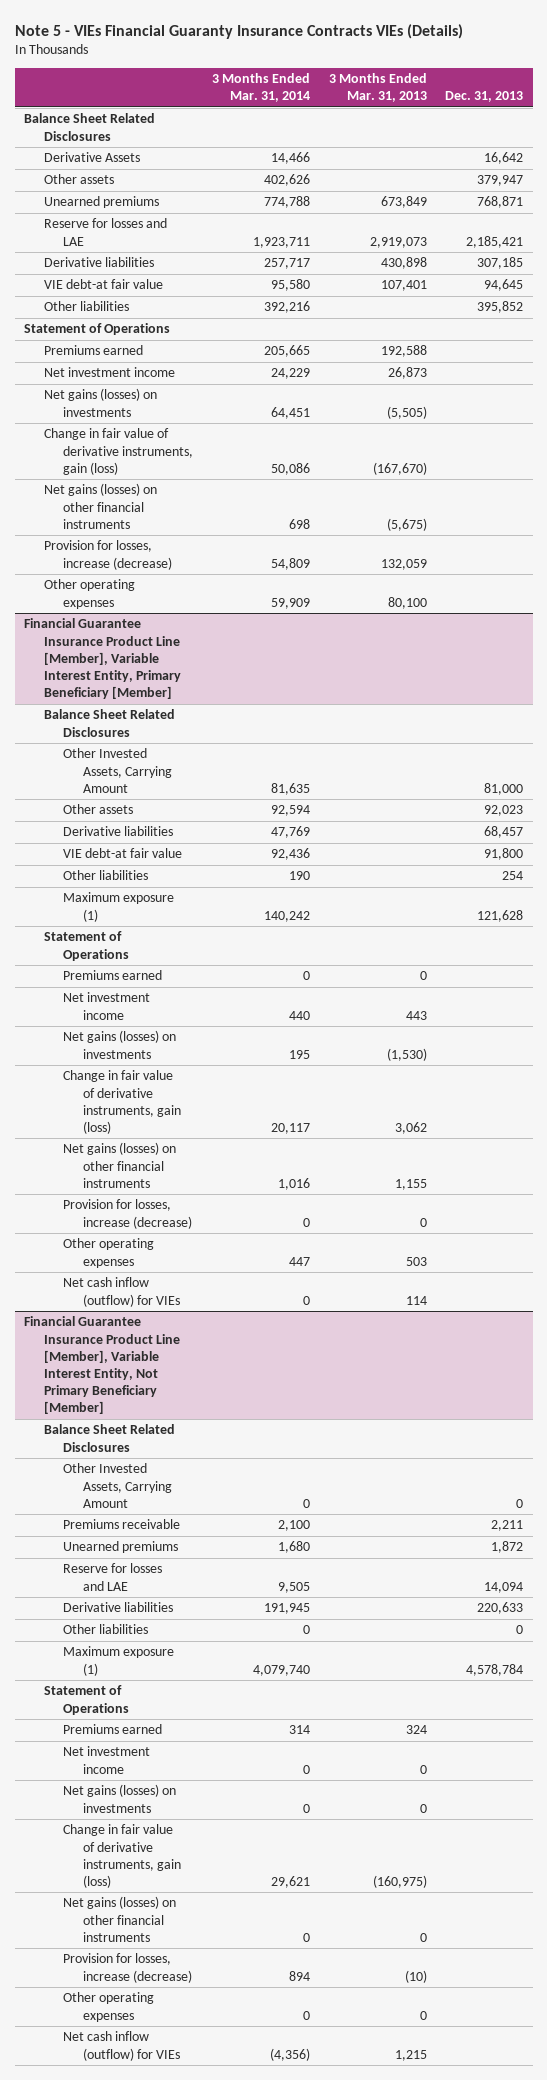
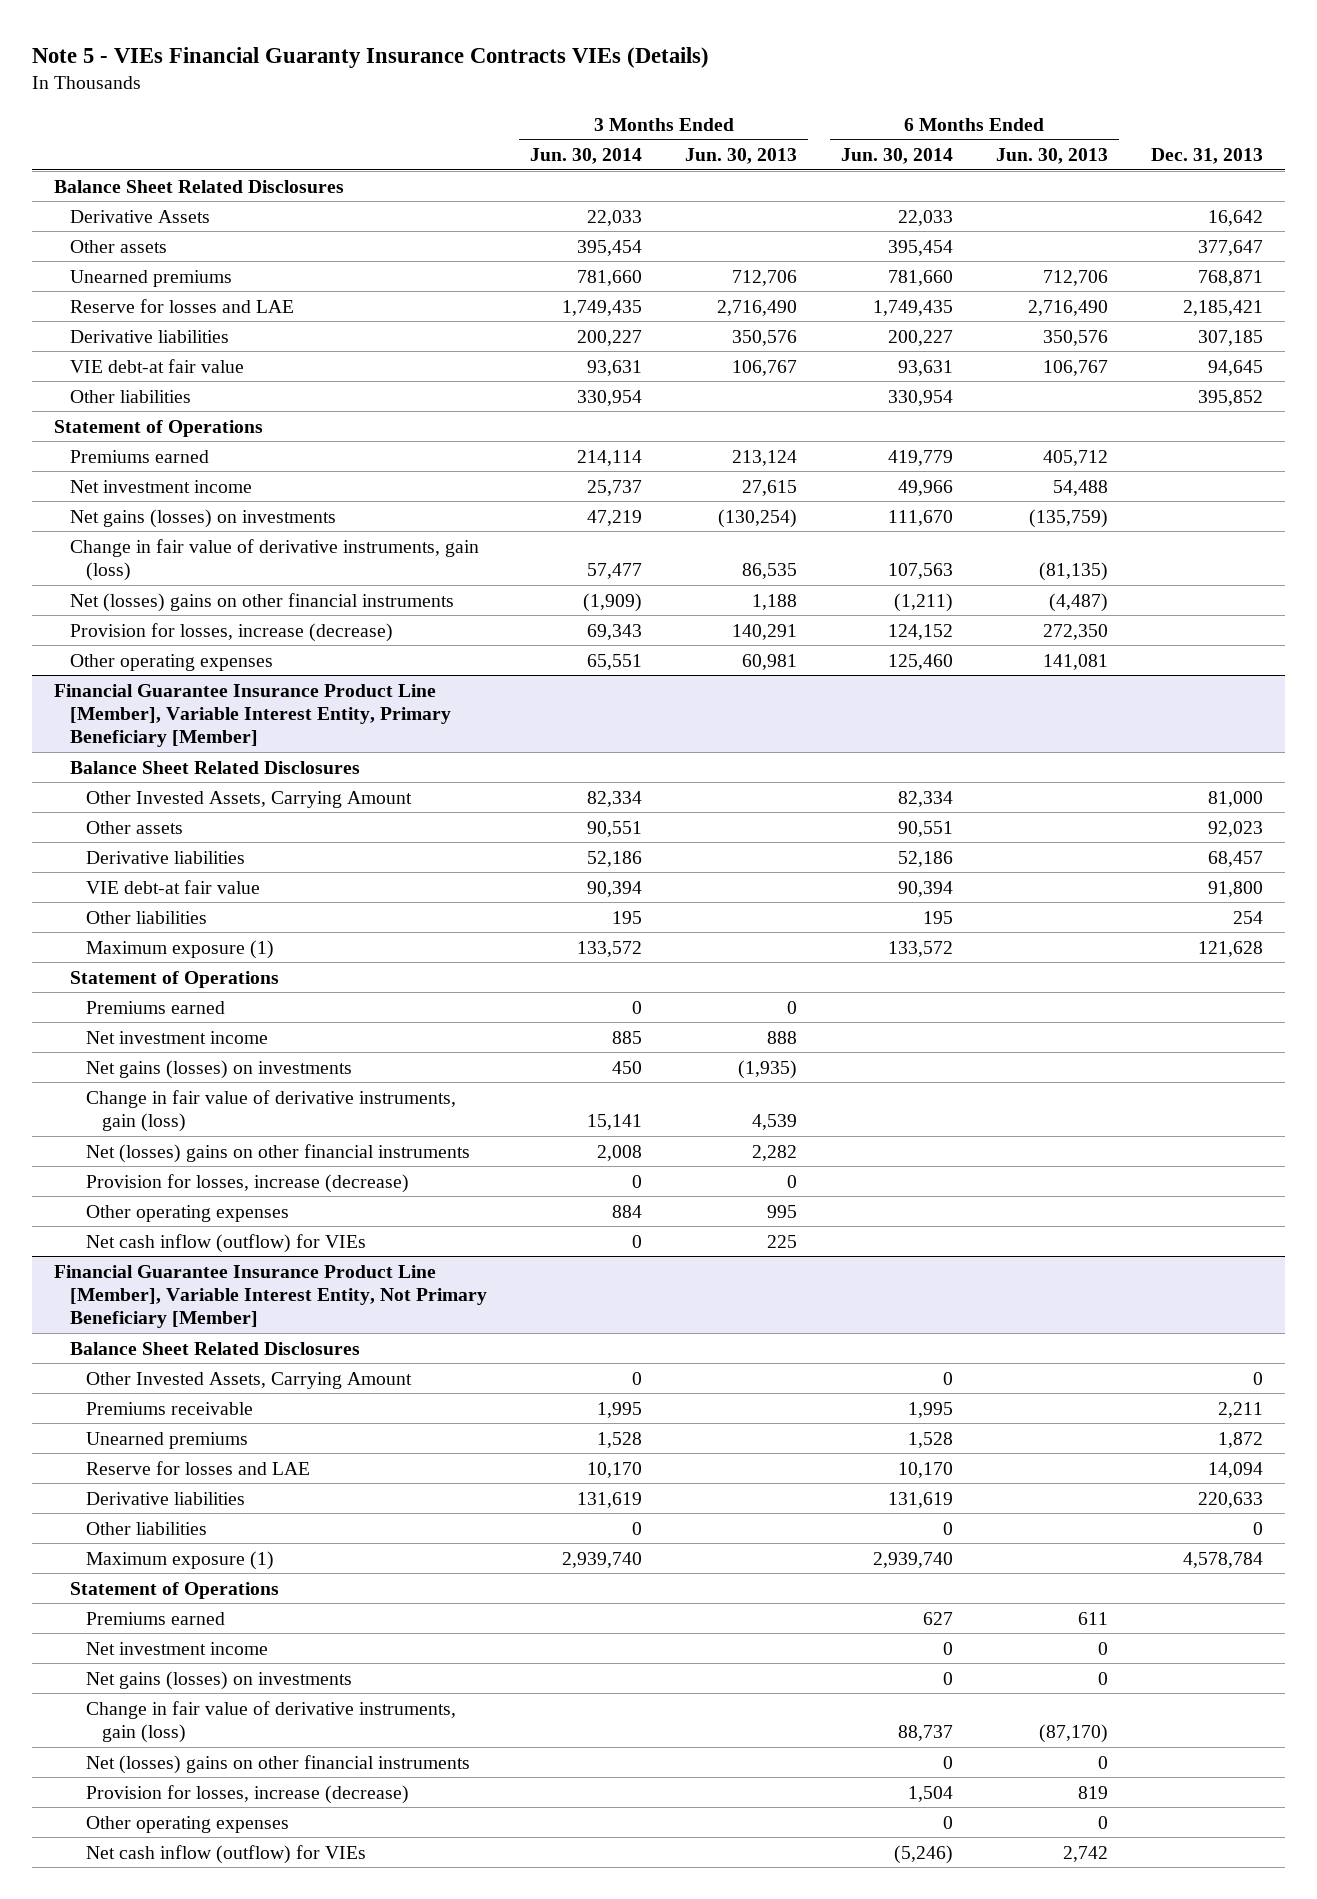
- | 3 Months Ended Mar. 31, 2014 | 3 Months Ended Mar. 31, 2013 | Dec. 31, 2013
+ | 3 Months Ended Jun. 30, 2014 | 3 Months Ended Jun. 30, 2013 | 6 Months Ended Jun. 30, 2014 | 6 Months Ended Jun. 30, 2013 | Dec. 31, 2013
- Other assets | 402,626 | | 379,947
+ Other assets | 395,454 | | 395,454 | | 377,647
- Net gains (losses) on other financial instruments | 698 | (5,675) |
+ Net (losses) gains on other financial instruments | (1,909) | 1,188 | (1,211) | (4,487) |
@ Financial Guarantee Insurance Product Line [Member], Variable Interest Entity, Primary Beneficiary [Member]
- Net gains (losses) on other financial instruments | 1,016 | 1,155 |
+ Net (losses) gains on other financial instruments | 2,008 | 2,282 | | |
@ Financial Guarantee Insurance Product Line [Member], Variable Interest Entity, Not Primary Beneficiary [Member]
- Net gains (losses) on other financial instruments | 0 | 0 |
+ Net (losses) gains on other financial instruments | | | 0 | 0 |

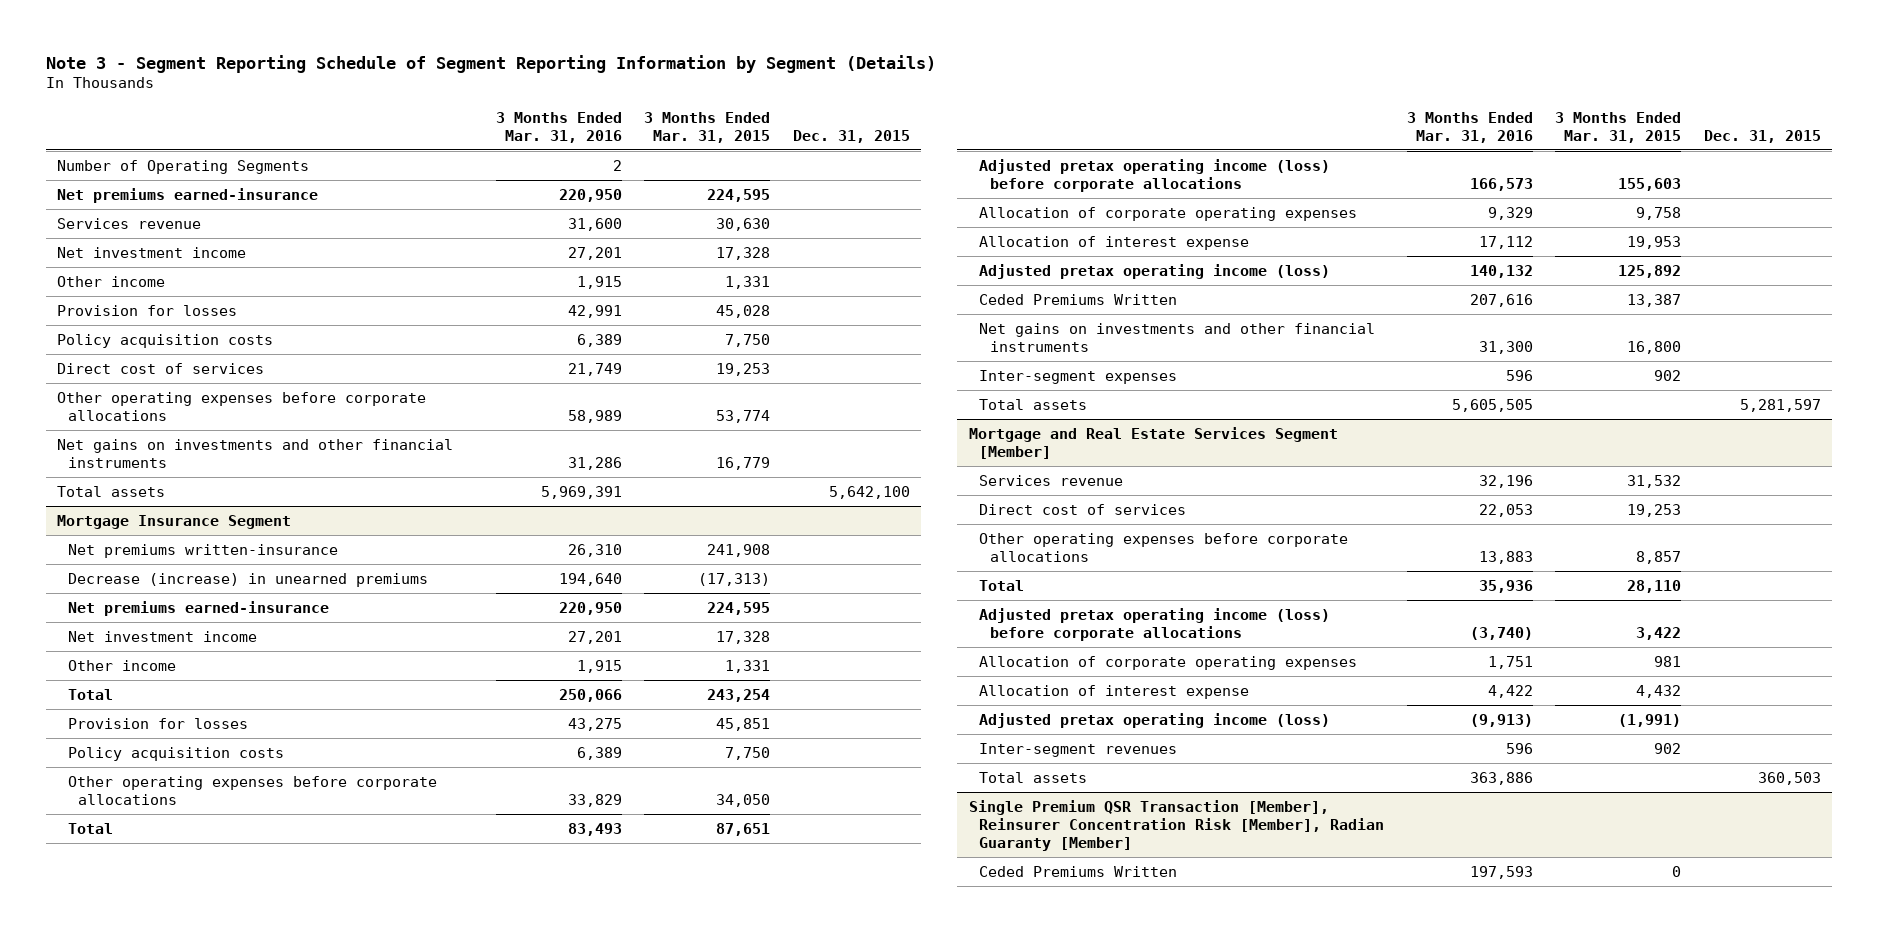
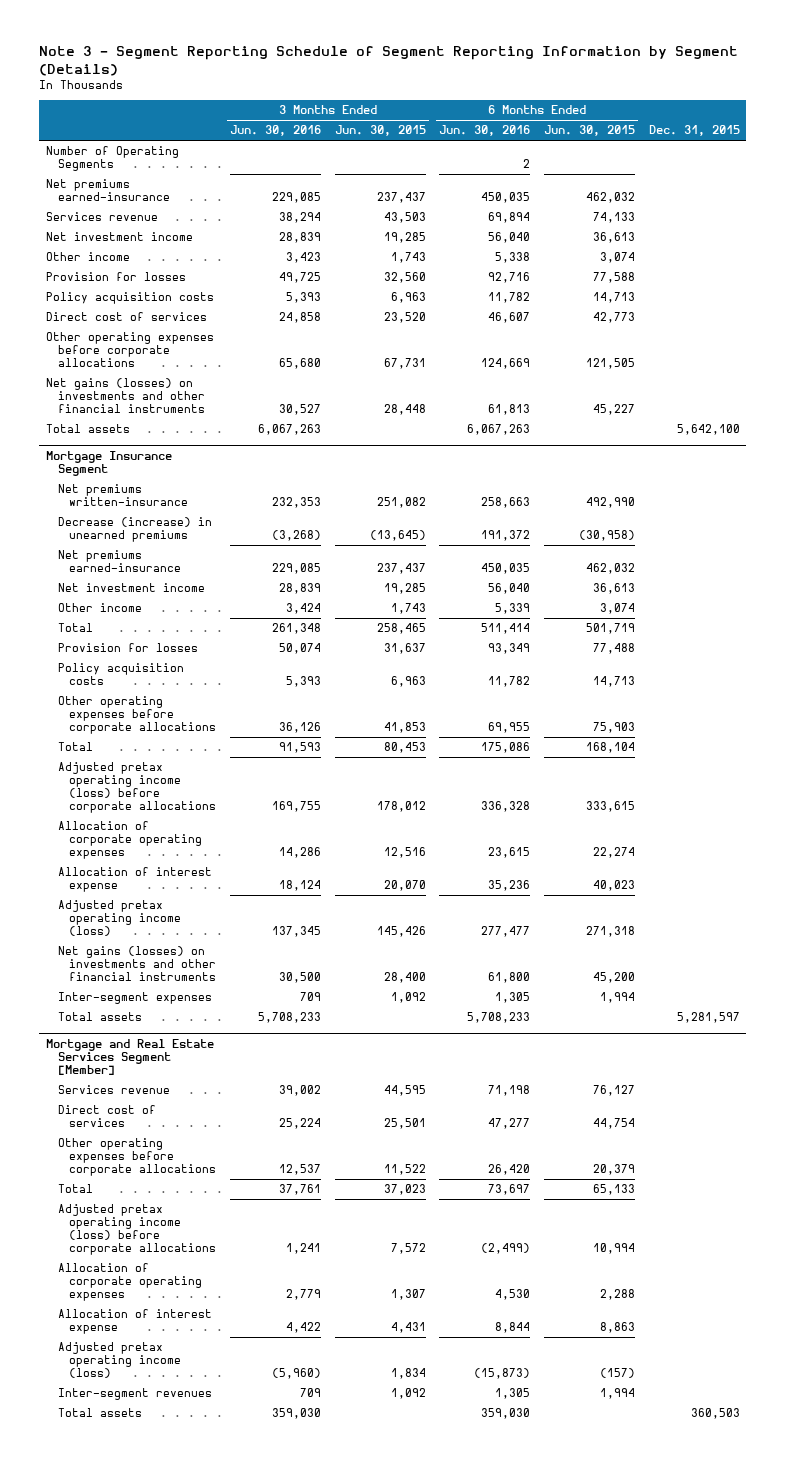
- | 3 Months Ended Mar. 31, 2016 | 3 Months Ended Mar. 31, 2015 | Dec. 31, 2015
+ | 3 Months Ended Jun. 30, 2016 | 3 Months Ended Jun. 30, 2015 | 6 Months Ended Jun. 30, 2016 | 6 Months Ended Jun. 30, 2015 | Dec. 31, 2015
- Net gains on investments and other financial instruments | 31,286 | 16,779 |
+ Net gains (losses) on investments and other financial instruments | 30,527 | 28,448 | 61,813 | 45,227 |
@ Mortgage Insurance Segment
- Ceded Premiums Written | 207,616 | 13,387 |
- Net gains on investments and other financial instruments | 31,300 | 16,800 |
+ Net gains (losses) on investments and other financial instruments | 30,500 | 28,400 | 61,800 | 45,200 |
- Single Premium QSR Transaction [Member], Reinsurer Concentration Risk [Member], Radian Guaranty [Member]
- Ceded Premiums Written | 197,593 | 0 |

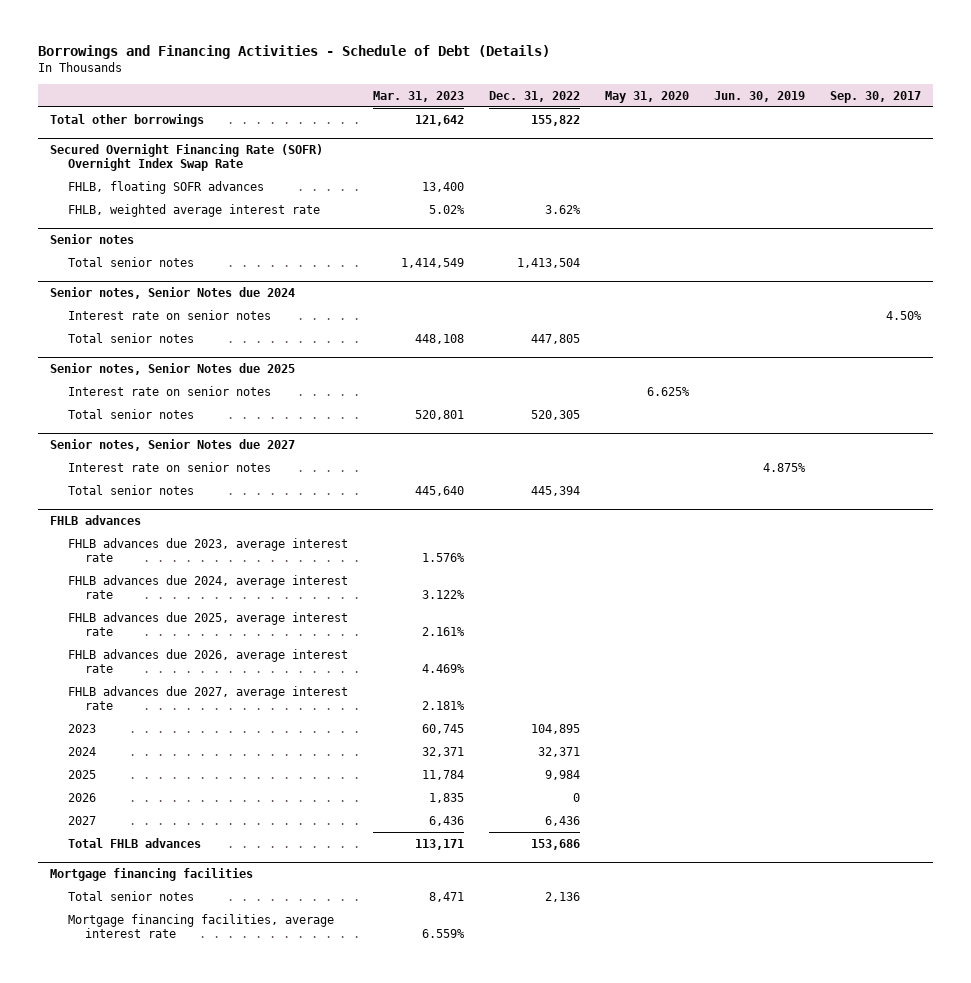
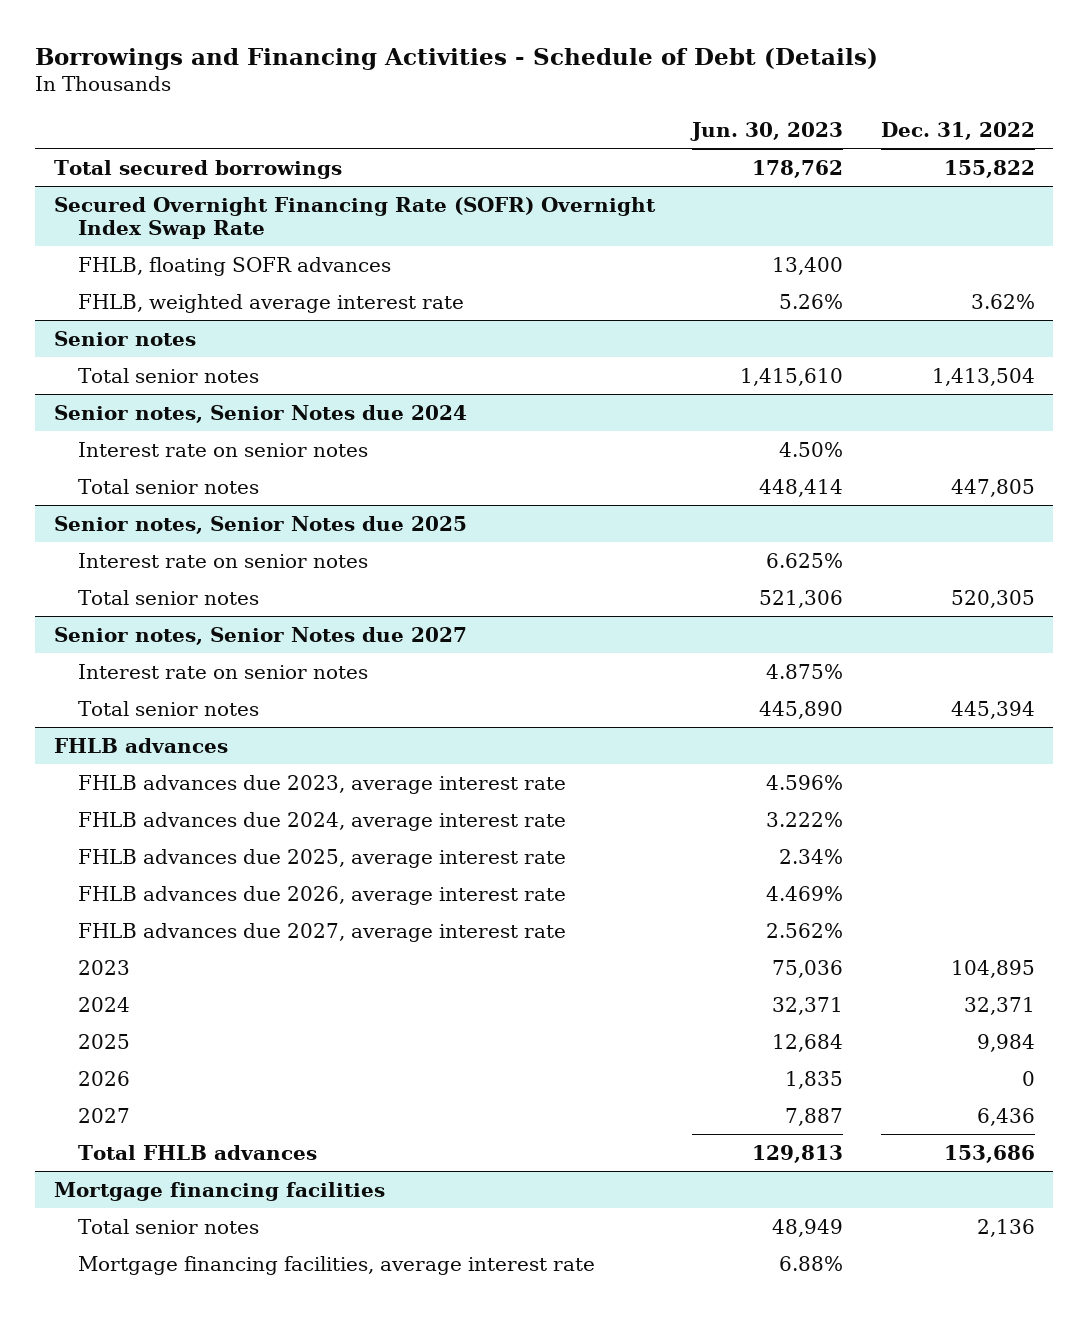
- | Mar. 31, 2023 | Dec. 31, 2022 | May 31, 2020 | Jun. 30, 2019 | Sep. 30, 2017
+ | Jun. 30, 2023 | Dec. 31, 2022
- Total other borrowings | 121,642 | 155,822 | | |
+ Total secured borrowings | 178,762 | 155,822

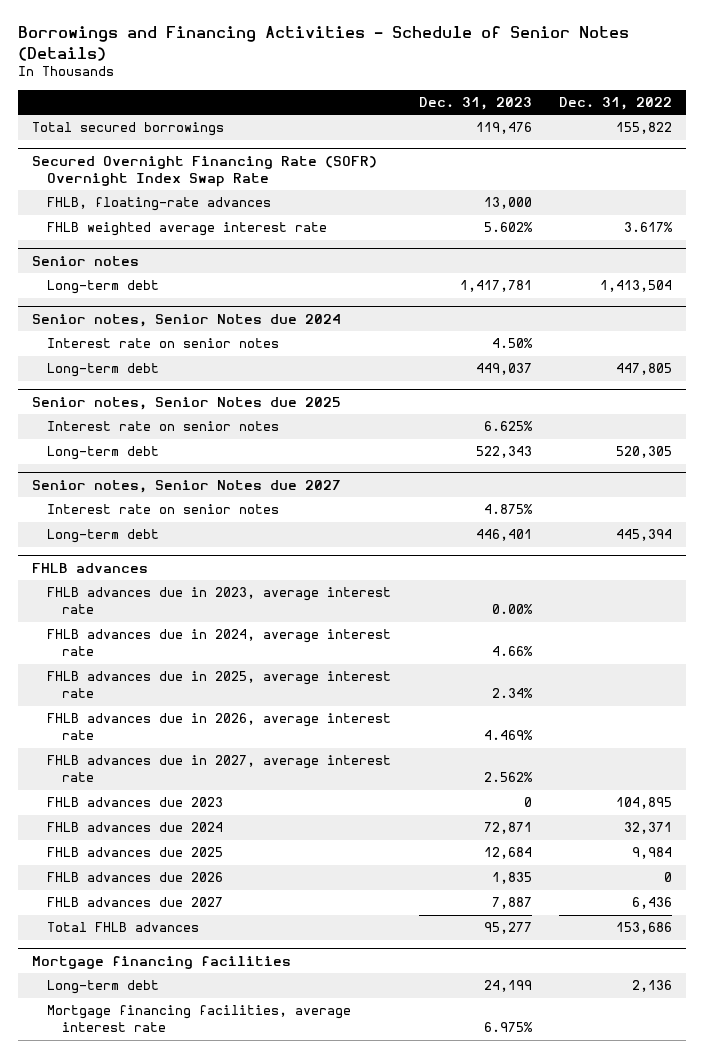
- Borrowings and Financing Activities - Schedule of Debt (Details)
+ Borrowings and Financing Activities - Schedule of Senior Notes (Details)
- | Jun. 30, 2023 | Dec. 31, 2022
+ | Dec. 31, 2023 | Dec. 31, 2022
@ Secured Overnight Financing Rate (SOFR) Overnight Index Swap Rate
- FHLB, floating SOFR advances | 13,400 |
- FHLB, weighted average interest rate | 5.26% | 3.62%
+ FHLB, floating-rate advances | 13,000 |
+ FHLB weighted average interest rate | 5.602% | 3.617%
@ Senior notes
- Total senior notes | 1,415,610 | 1,413,504
+ Long-term debt | 1,417,781 | 1,413,504
@ Senior notes, Senior Notes due 2024
- Total senior notes | 448,414 | 447,805
+ Long-term debt | 449,037 | 447,805
@ Senior notes, Senior Notes due 2025
- Total senior notes | 521,306 | 520,305
+ Long-term debt | 522,343 | 520,305
@ Senior notes, Senior Notes due 2027
- Total senior notes | 445,890 | 445,394
+ Long-term debt | 446,401 | 445,394
@ FHLB advances
- FHLB advances due 2023, average interest rate | 4.596% |
- FHLB advances due 2024, average interest rate | 3.222% |
- FHLB advances due 2025, average interest rate | 2.34% |
- FHLB advances due 2026, average interest rate | 4.469% |
- FHLB advances due 2027, average interest rate | 2.562% |
- 2023 | 75,036 | 104,895
- 2024 | 32,371 | 32,371
- 2025 | 12,684 | 9,984
- 2026 | 1,835 | 0
- 2027 | 7,887 | 6,436
+ FHLB advances due in 2023, average interest rate | 0.00% |
+ FHLB advances due in 2024, average interest rate | 4.66% |
+ FHLB advances due in 2025, average interest rate | 2.34% |
+ FHLB advances due in 2026, average interest rate | 4.469% |
+ FHLB advances due in 2027, average interest rate | 2.562% |
+ FHLB advances due 2023 | 0 | 104,895
+ FHLB advances due 2024 | 72,871 | 32,371
+ FHLB advances due 2025 | 12,684 | 9,984
+ FHLB advances due 2026 | 1,835 | 0
+ FHLB advances due 2027 | 7,887 | 6,436
@ Mortgage financing facilities
- Total senior notes | 48,949 | 2,136
+ Long-term debt | 24,199 | 2,136

